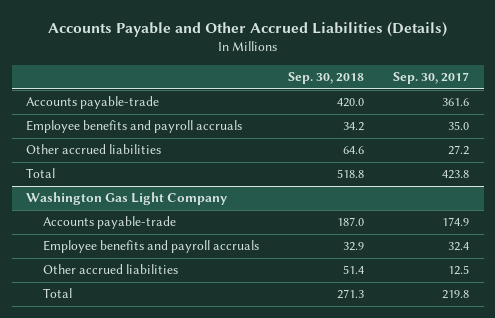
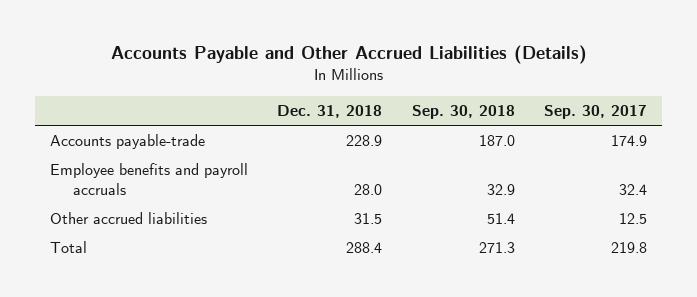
- | Sep. 30, 2018 | Sep. 30, 2017
+ | Dec. 31, 2018 | Sep. 30, 2018 | Sep. 30, 2017
- Accounts payable-trade | 420.0 | 361.6
- Employee benefits and payroll accruals | 34.2 | 35.0
- Other accrued liabilities | 64.6 | 27.2
- Total | 518.8 | 423.8
- Washington Gas Light Company

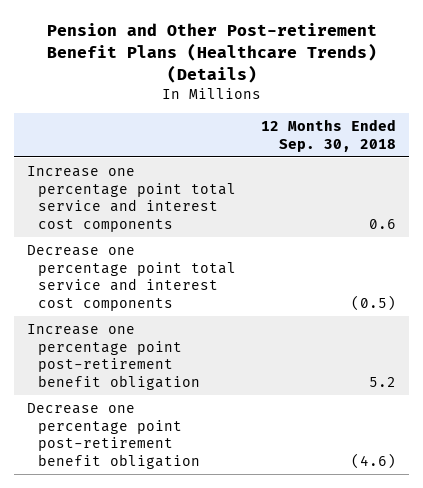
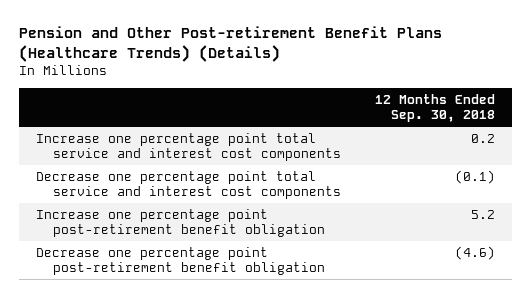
- Increase one percentage point total service and interest cost components | 0.6
- Decrease one percentage point total service and interest cost components | (0.5)
+ Increase one percentage point total service and interest cost components | 0.2
+ Decrease one percentage point total service and interest cost components | (0.1)

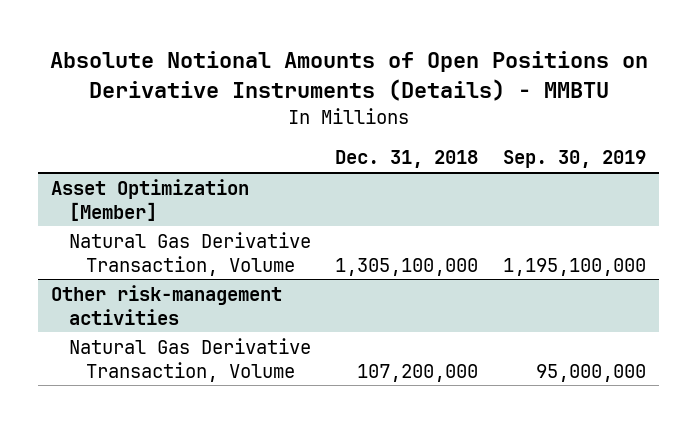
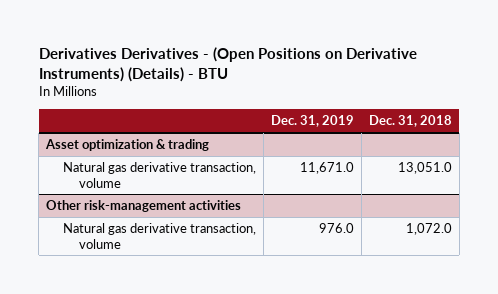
- Absolute Notional Amounts of Open Positions on Derivative Instruments (Details) - MMBTU
+ Derivatives Derivatives - (Open Positions on Derivative Instruments) (Details) - BTU
- | Dec. 31, 2018 | Sep. 30, 2019
+ | Dec. 31, 2019 | Dec. 31, 2018
- Asset Optimization [Member]
- Natural Gas Derivative Transaction, Volume | 1,305,100,000 | 1,195,100,000
+ Asset optimization & trading
+ Natural gas derivative transaction, volume | 11,671.0 | 13,051.0
@ Other risk-management activities
- Natural Gas Derivative Transaction, Volume | 107,200,000 | 95,000,000
+ Natural gas derivative transaction, volume | 976.0 | 1,072.0

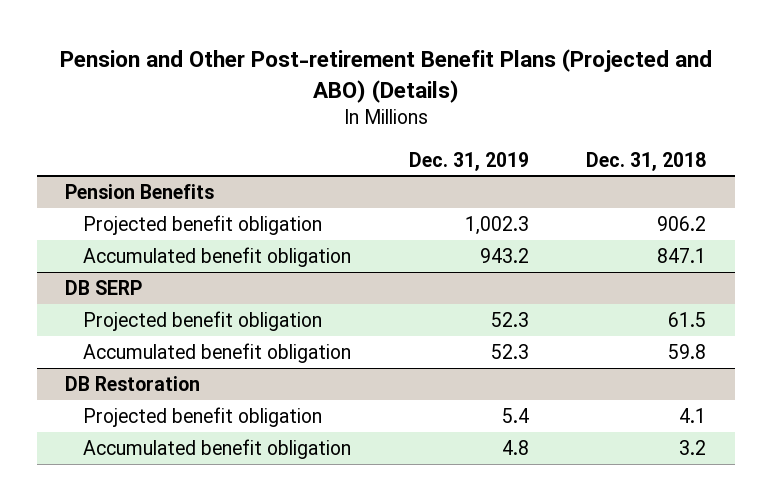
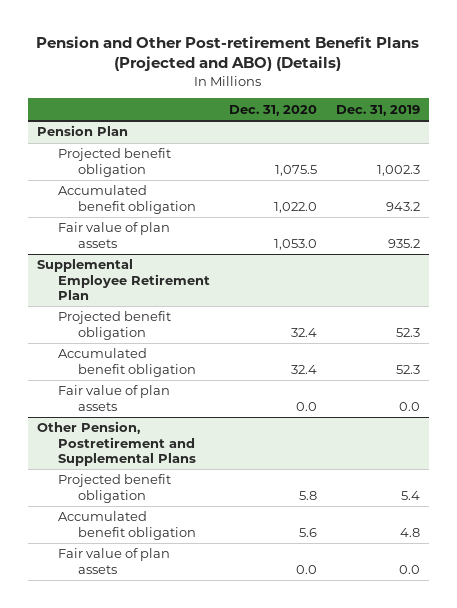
- | Dec. 31, 2019 | Dec. 31, 2018
+ | Dec. 31, 2020 | Dec. 31, 2019
- Pension Benefits
+ Pension Plan
- DB SERP
+ Fair value of plan assets | 1,053.0 | 935.2
+ Supplemental Employee Retirement Plan
- DB Restoration
+ Fair value of plan assets | 0.0 | 0.0
+ Other Pension, Postretirement and Supplemental Plans
+ Fair value of plan assets | 0.0 | 0.0

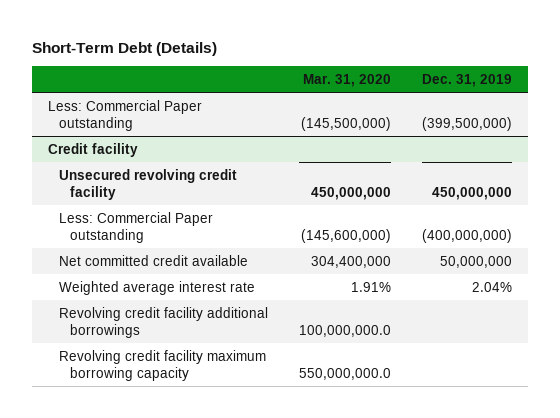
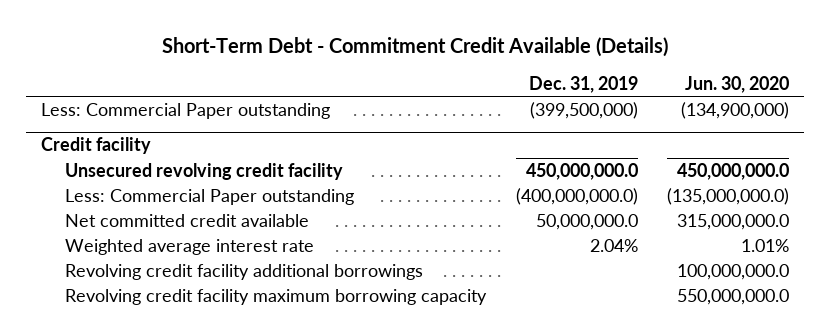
- Short-Term Debt (Details)
+ Short-Term Debt - Commitment Credit Available (Details)
- | Mar. 31, 2020 | Dec. 31, 2019
+ | Dec. 31, 2019 | Jun. 30, 2020
@ Credit facility
- Unsecured revolving credit facility | 450,000,000 | 450,000,000
- Less: Commercial Paper outstanding | (145,600,000) | (400,000,000)
- Net committed credit available | 304,400,000 | 50,000,000
+ Unsecured revolving credit facility | 450,000,000.0 | 450,000,000.0
+ Less: Commercial Paper outstanding | (400,000,000.0) | (135,000,000.0)
+ Net committed credit available | 50,000,000.0 | 315,000,000.0

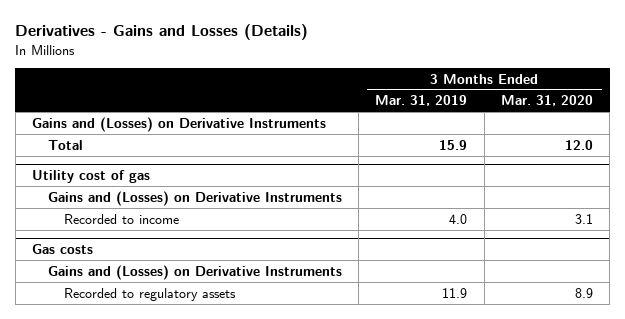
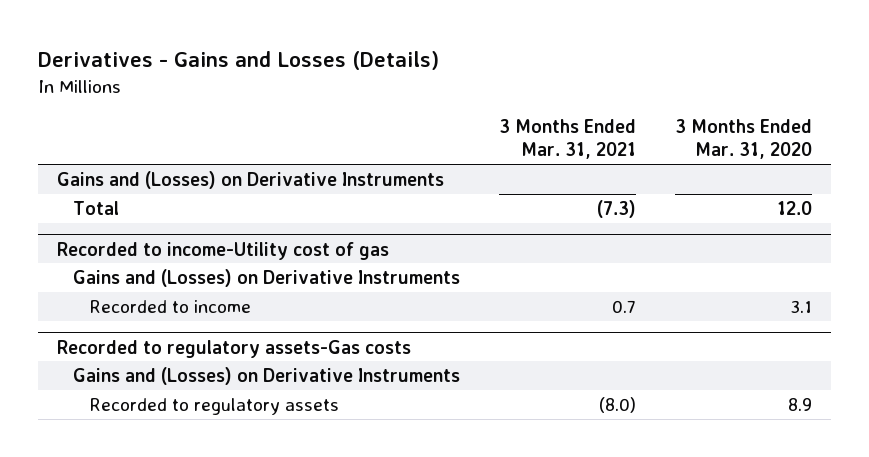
- | 3 Months Ended Mar. 31, 2019 | 3 Months Ended Mar. 31, 2020
+ | 3 Months Ended Mar. 31, 2021 | 3 Months Ended Mar. 31, 2020
- Utility cost of gas
+ Recorded to income-Utility cost of gas
- Gas costs
+ Recorded to regulatory assets-Gas costs

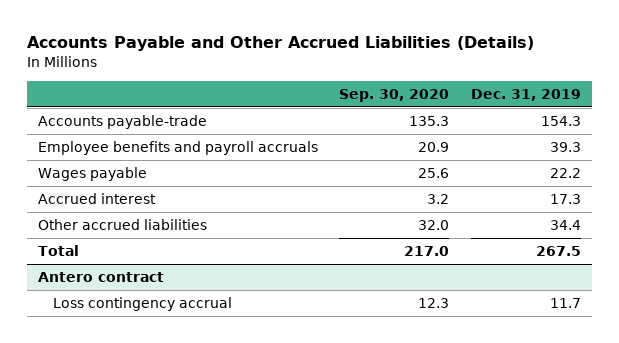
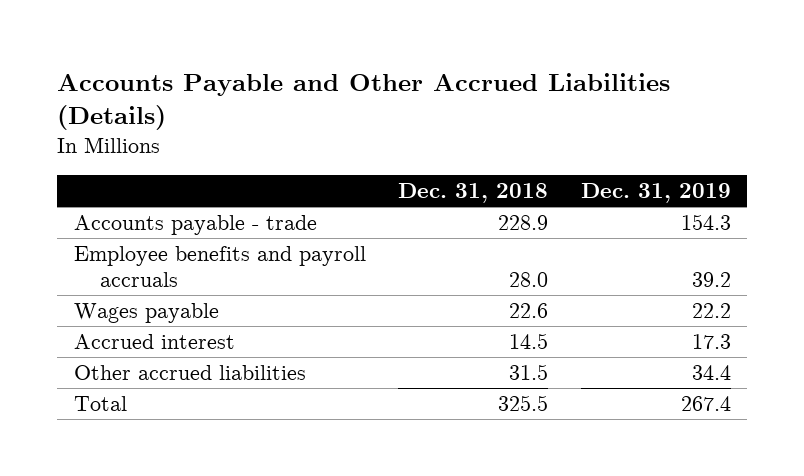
- | Sep. 30, 2020 | Dec. 31, 2019
+ | Dec. 31, 2018 | Dec. 31, 2019
- Accounts payable-trade | 135.3 | 154.3
- Employee benefits and payroll accruals | 20.9 | 39.3
+ Accounts payable - trade | 228.9 | 154.3
+ Employee benefits and payroll accruals | 28.0 | 39.2
- Total | 217.0 | 267.5
- Antero contract
- Loss contingency accrual | 12.3 | 11.7
+ Total | 325.5 | 267.4

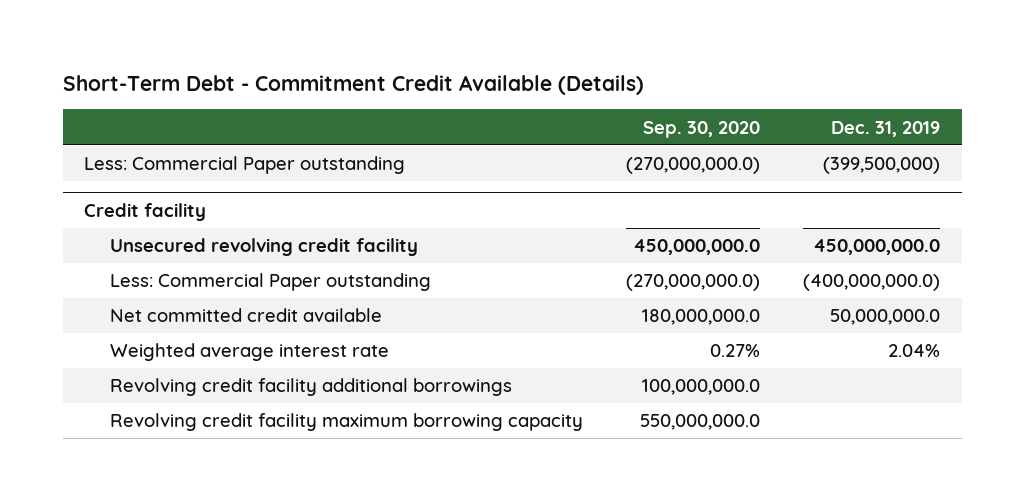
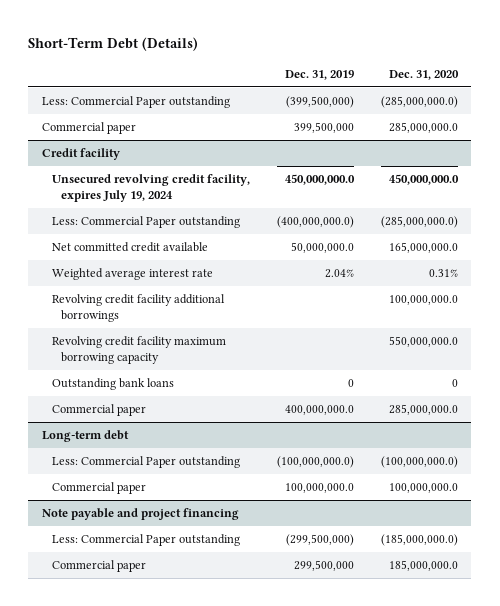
- Short-Term Debt - Commitment Credit Available (Details)
+ Short-Term Debt (Details)
- | Sep. 30, 2020 | Dec. 31, 2019
+ | Dec. 31, 2019 | Dec. 31, 2020
+ Commercial paper | 399,500,000 | 285,000,000.0
@ Credit facility
- Unsecured revolving credit facility | 450,000,000.0 | 450,000,000.0
+ Unsecured revolving credit facility, expires July 19, 2024 | 450,000,000.0 | 450,000,000.0
+ Outstanding bank loans | 0 | 0
+ Commercial paper | 400,000,000.0 | 285,000,000.0
+ Long-term debt
+ Less: Commercial Paper outstanding | (100,000,000.0) | (100,000,000.0)
+ Commercial paper | 100,000,000.0 | 100,000,000.0
+ Note payable and project financing
+ Less: Commercial Paper outstanding | (299,500,000) | (185,000,000.0)
+ Commercial paper | 299,500,000 | 185,000,000.0

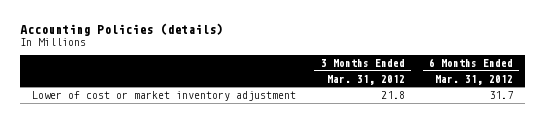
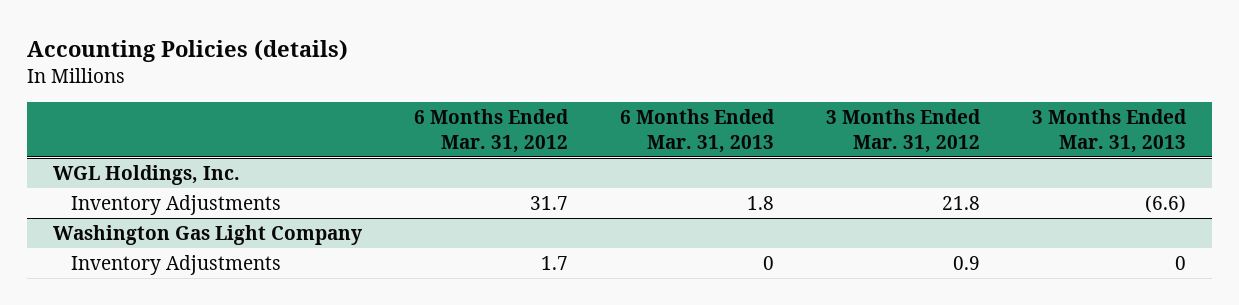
- | 3 Months Ended Mar. 31, 2012 | 6 Months Ended Mar. 31, 2012
+ | 6 Months Ended Mar. 31, 2012 | 6 Months Ended Mar. 31, 2013 | 3 Months Ended Mar. 31, 2012 | 3 Months Ended Mar. 31, 2013
- Lower of cost or market inventory adjustment | 21.8 | 31.7
+ WGL Holdings, Inc.
+ Inventory Adjustments | 31.7 | 1.8 | 21.8 | (6.6)
+ Washington Gas Light Company
+ Inventory Adjustments | 1.7 | 0 | 0.9 | 0

